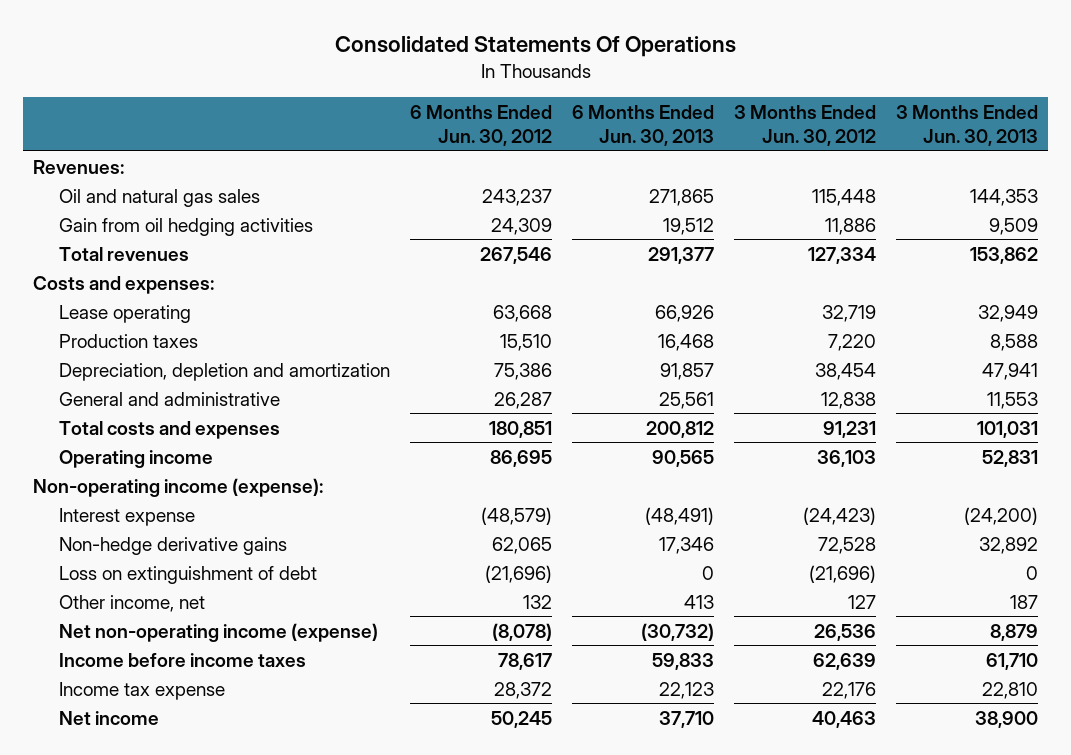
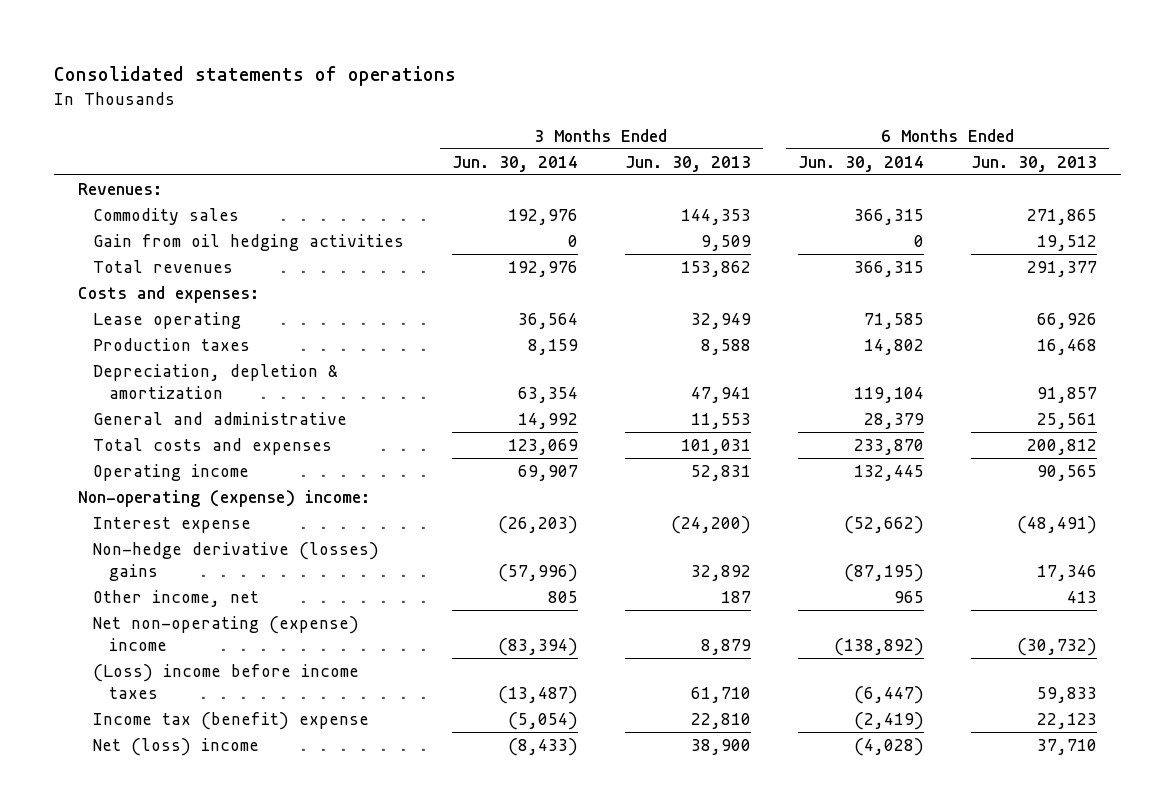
- Consolidated Statements Of Operations
+ Consolidated statements of operations
- | 6 Months Ended Jun. 30, 2012 | 6 Months Ended Jun. 30, 2013 | 3 Months Ended Jun. 30, 2012 | 3 Months Ended Jun. 30, 2013
+ | 3 Months Ended Jun. 30, 2014 | 3 Months Ended Jun. 30, 2013 | 6 Months Ended Jun. 30, 2014 | 6 Months Ended Jun. 30, 2013
- Oil and natural gas sales | 243,237 | 271,865 | 115,448 | 144,353
+ Commodity sales | 192,976 | 144,353 | 366,315 | 271,865
- Depreciation, depletion and amortization | 75,386 | 91,857 | 38,454 | 47,941
+ Depreciation, depletion & amortization | 63,354 | 47,941 | 119,104 | 91,857
- Non-operating income (expense):
+ Non-operating (expense) income:
- Non-hedge derivative gains | 62,065 | 17,346 | 72,528 | 32,892
- Loss on extinguishment of debt | (21,696) | 0 | (21,696) | 0
+ Non-hedge derivative (losses) gains | (57,996) | 32,892 | (87,195) | 17,346
- Net non-operating income (expense) | (8,078) | (30,732) | 26,536 | 8,879
- Income before income taxes | 78,617 | 59,833 | 62,639 | 61,710
- Income tax expense | 28,372 | 22,123 | 22,176 | 22,810
- Net income | 50,245 | 37,710 | 40,463 | 38,900
+ Net non-operating (expense) income | (83,394) | 8,879 | (138,892) | (30,732)
+ (Loss) income before income taxes | (13,487) | 61,710 | (6,447) | 59,833
+ Income tax (benefit) expense | (5,054) | 22,810 | (2,419) | 22,123
+ Net (loss) income | (8,433) | 38,900 | (4,028) | 37,710

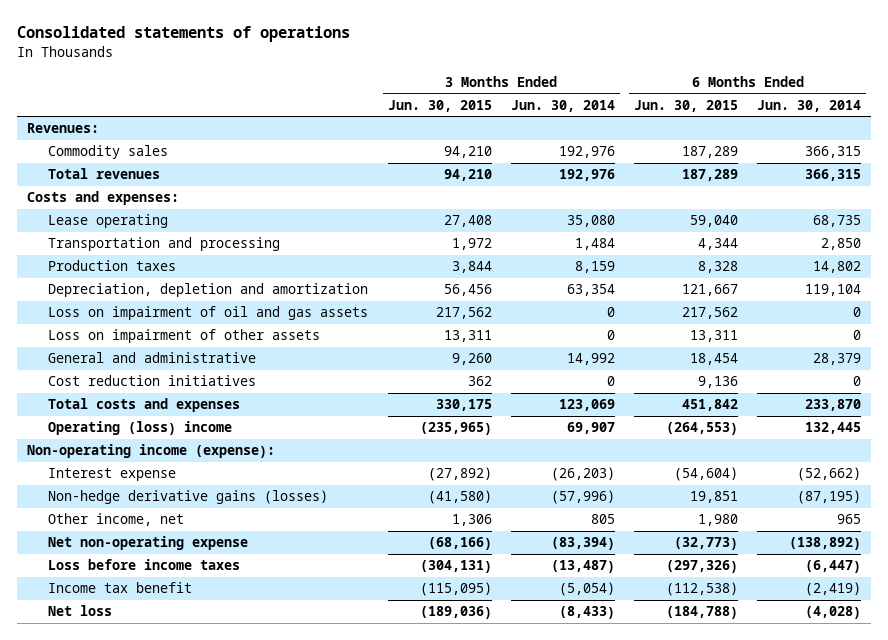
- | 3 Months Ended Jun. 30, 2014 | 3 Months Ended Jun. 30, 2013 | 6 Months Ended Jun. 30, 2014 | 6 Months Ended Jun. 30, 2013
+ | 3 Months Ended Jun. 30, 2015 | 3 Months Ended Jun. 30, 2014 | 6 Months Ended Jun. 30, 2015 | 6 Months Ended Jun. 30, 2014
- Gain from oil hedging activities | 0 | 9,509 | 0 | 19,512
- Lease operating | 36,564 | 32,949 | 71,585 | 66,926
+ Lease operating | 27,408 | 35,080 | 59,040 | 68,735
+ Transportation and processing | 1,972 | 1,484 | 4,344 | 2,850
- Depreciation, depletion & amortization | 63,354 | 47,941 | 119,104 | 91,857
+ Depreciation, depletion and amortization | 56,456 | 63,354 | 121,667 | 119,104
+ Loss on impairment of oil and gas assets | 217,562 | 0 | 217,562 | 0
+ Loss on impairment of other assets | 13,311 | 0 | 13,311 | 0
+ Cost reduction initiatives | 362 | 0 | 9,136 | 0
- Operating income | 69,907 | 52,831 | 132,445 | 90,565
- Non-operating (expense) income:
+ Operating (loss) income | (235,965) | 69,907 | (264,553) | 132,445
+ Non-operating income (expense):
- Non-hedge derivative (losses) gains | (57,996) | 32,892 | (87,195) | 17,346
+ Non-hedge derivative gains (losses) | (41,580) | (57,996) | 19,851 | (87,195)
- Net non-operating (expense) income | (83,394) | 8,879 | (138,892) | (30,732)
- (Loss) income before income taxes | (13,487) | 61,710 | (6,447) | 59,833
- Income tax (benefit) expense | (5,054) | 22,810 | (2,419) | 22,123
- Net (loss) income | (8,433) | 38,900 | (4,028) | 37,710
+ Net non-operating expense | (68,166) | (83,394) | (32,773) | (138,892)
+ Loss before income taxes | (304,131) | (13,487) | (297,326) | (6,447)
+ Income tax benefit | (115,095) | (5,054) | (112,538) | (2,419)
+ Net loss | (189,036) | (8,433) | (184,788) | (4,028)

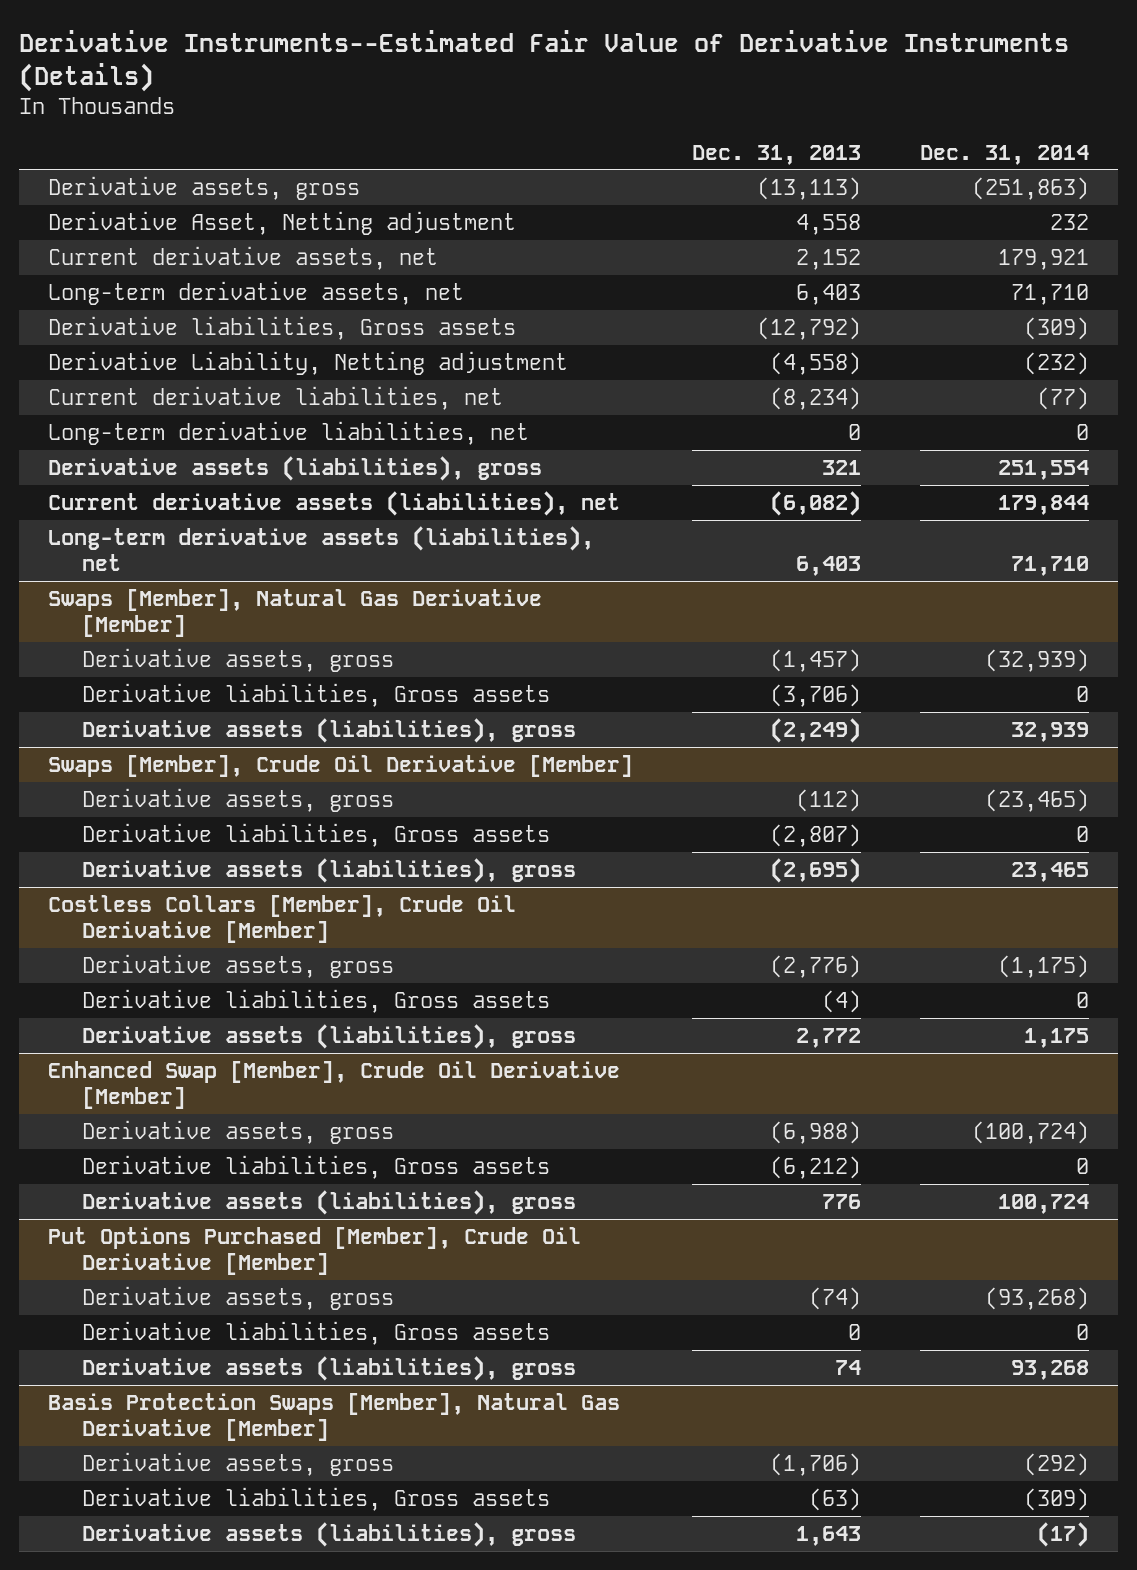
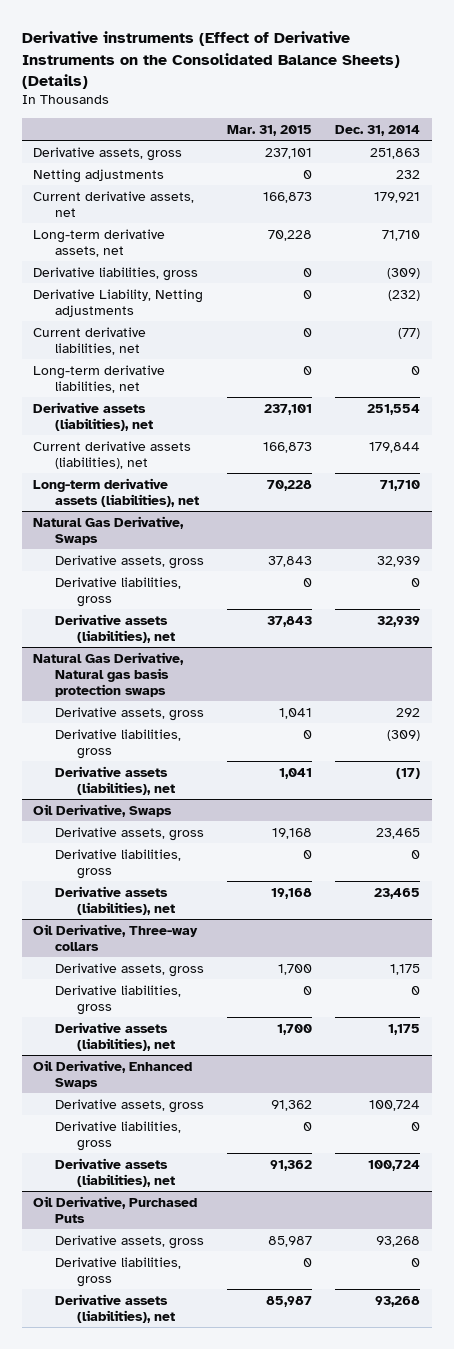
- Derivative Instruments--Estimated Fair Value of Derivative Instruments (Details)
+ Derivative instruments (Effect of Derivative Instruments on the Consolidated Balance Sheets) (Details)
- | Dec. 31, 2013 | Dec. 31, 2014
+ | Mar. 31, 2015 | Dec. 31, 2014
- Derivative assets, gross | (13,113) | (251,863)
- Derivative Asset, Netting adjustment | 4,558 | 232
+ Derivative assets, gross | 237,101 | 251,863
+ Netting adjustments | 0 | 232
- Derivative liabilities, Gross assets | (12,792) | (309)
- Derivative Liability, Netting adjustment | (4,558) | (232)
+ Derivative liabilities, gross | 0 | (309)
+ Derivative Liability, Netting adjustments | 0 | (232)
- Derivative assets (liabilities), gross | 321 | 251,554
+ Derivative assets (liabilities), net | 237,101 | 251,554
- Swaps [Member], Natural Gas Derivative [Member]
- Derivative assets, gross | (1,457) | (32,939)
- Derivative liabilities, Gross assets | (3,706) | 0
- Derivative assets (liabilities), gross | (2,249) | 32,939
- Swaps [Member], Crude Oil Derivative [Member]
- Derivative assets, gross | (112) | (23,465)
- Derivative liabilities, Gross assets | (2,807) | 0
- Derivative assets (liabilities), gross | (2,695) | 23,465
- Costless Collars [Member], Crude Oil Derivative [Member]
- Derivative assets, gross | (2,776) | (1,175)
- Derivative liabilities, Gross assets | (4) | 0
- Derivative assets (liabilities), gross | 2,772 | 1,175
- Enhanced Swap [Member], Crude Oil Derivative [Member]
- Derivative assets, gross | (6,988) | (100,724)
- Derivative liabilities, Gross assets | (6,212) | 0
- Derivative assets (liabilities), gross | 776 | 100,724
- Put Options Purchased [Member], Crude Oil Derivative [Member]
- Derivative assets, gross | (74) | (93,268)
- Derivative liabilities, Gross assets | 0 | 0
- Derivative assets (liabilities), gross | 74 | 93,268
- Basis Protection Swaps [Member], Natural Gas Derivative [Member]
- Derivative assets, gross | (1,706) | (292)
- Derivative liabilities, Gross assets | (63) | (309)
- Derivative assets (liabilities), gross | 1,643 | (17)
+ Natural Gas Derivative, Swaps
+ Derivative assets, gross | 37,843 | 32,939
+ Derivative liabilities, gross | 0 | 0
+ Derivative assets (liabilities), net | 37,843 | 32,939
+ Natural Gas Derivative, Natural gas basis protection swaps
+ Derivative assets, gross | 1,041 | 292
+ Derivative liabilities, gross | 0 | (309)
+ Derivative assets (liabilities), net | 1,041 | (17)
+ Oil Derivative, Swaps
+ Derivative assets, gross | 19,168 | 23,465
+ Derivative liabilities, gross | 0 | 0
+ Derivative assets (liabilities), net | 19,168 | 23,465
+ Oil Derivative, Three-way collars
+ Derivative assets, gross | 1,700 | 1,175
+ Derivative liabilities, gross | 0 | 0
+ Derivative assets (liabilities), net | 1,700 | 1,175
+ Oil Derivative, Enhanced Swaps
+ Derivative assets, gross | 91,362 | 100,724
+ Derivative liabilities, gross | 0 | 0
+ Derivative assets (liabilities), net | 91,362 | 100,724
+ Oil Derivative, Purchased Puts
+ Derivative assets, gross | 85,987 | 93,268
+ Derivative liabilities, gross | 0 | 0
+ Derivative assets (liabilities), net | 85,987 | 93,268

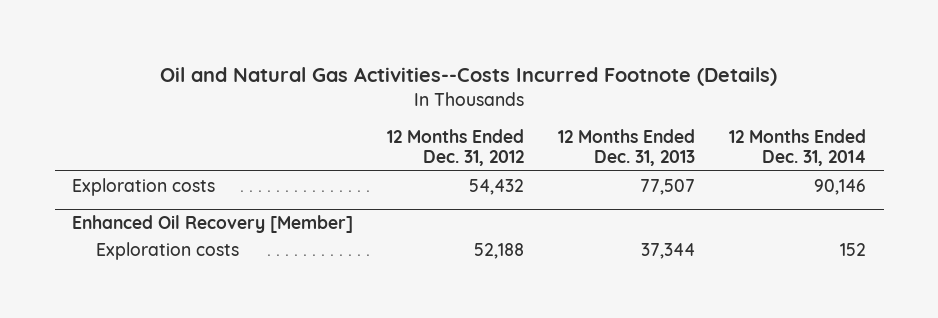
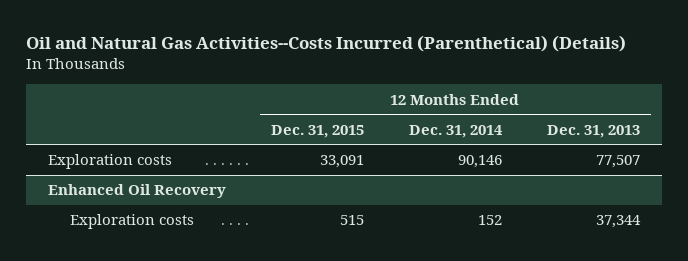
- Oil and Natural Gas Activities--Costs Incurred Footnote (Details)
+ Oil and Natural Gas Activities--Costs Incurred (Parenthetical) (Details)
- | 12 Months Ended Dec. 31, 2012 | 12 Months Ended Dec. 31, 2013 | 12 Months Ended Dec. 31, 2014
+ | 12 Months Ended Dec. 31, 2015 | 12 Months Ended Dec. 31, 2014 | 12 Months Ended Dec. 31, 2013
- Enhanced Oil Recovery [Member]
+ Enhanced Oil Recovery

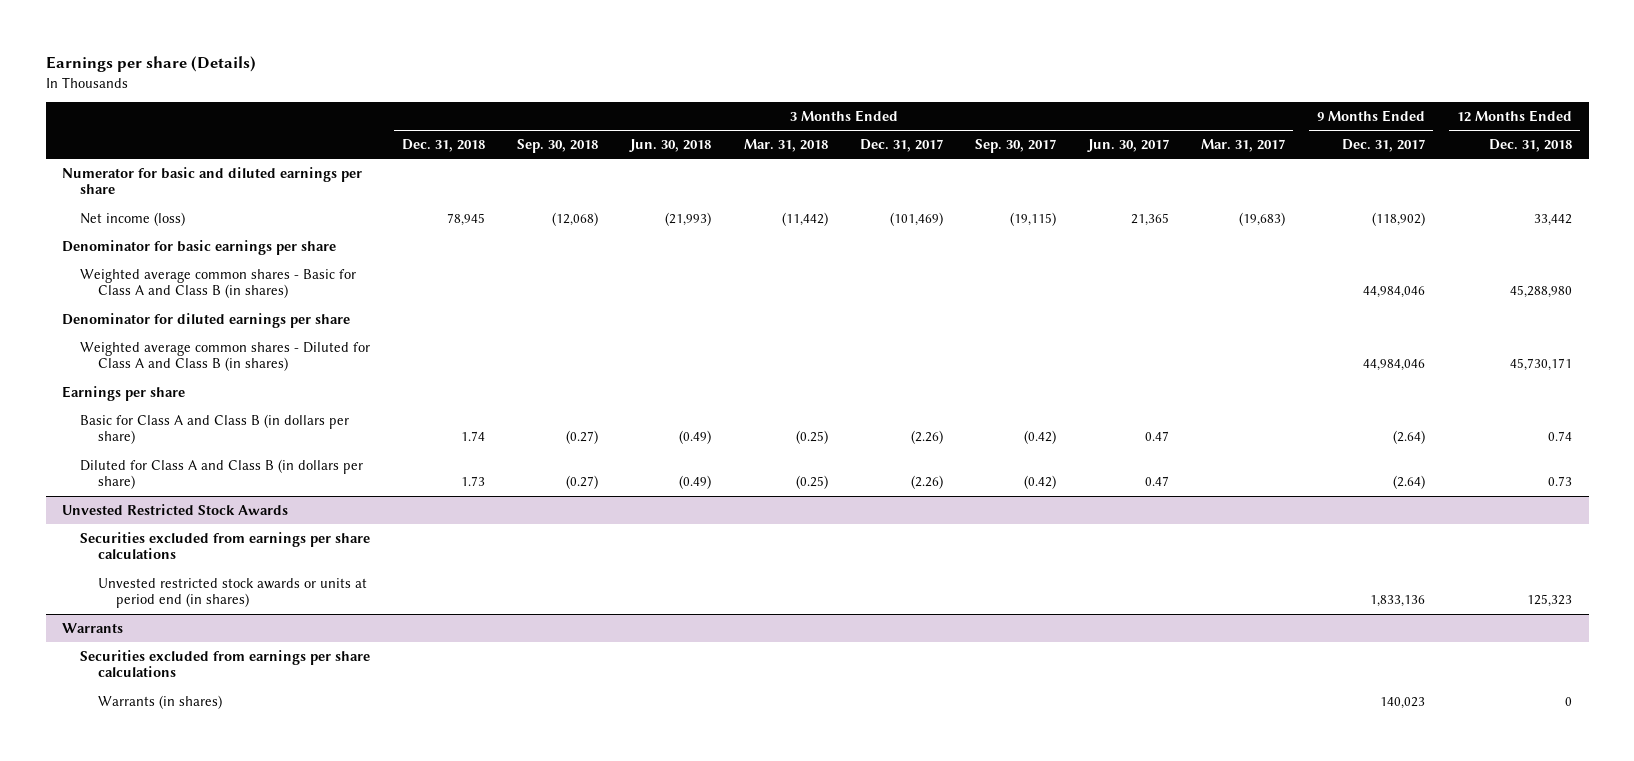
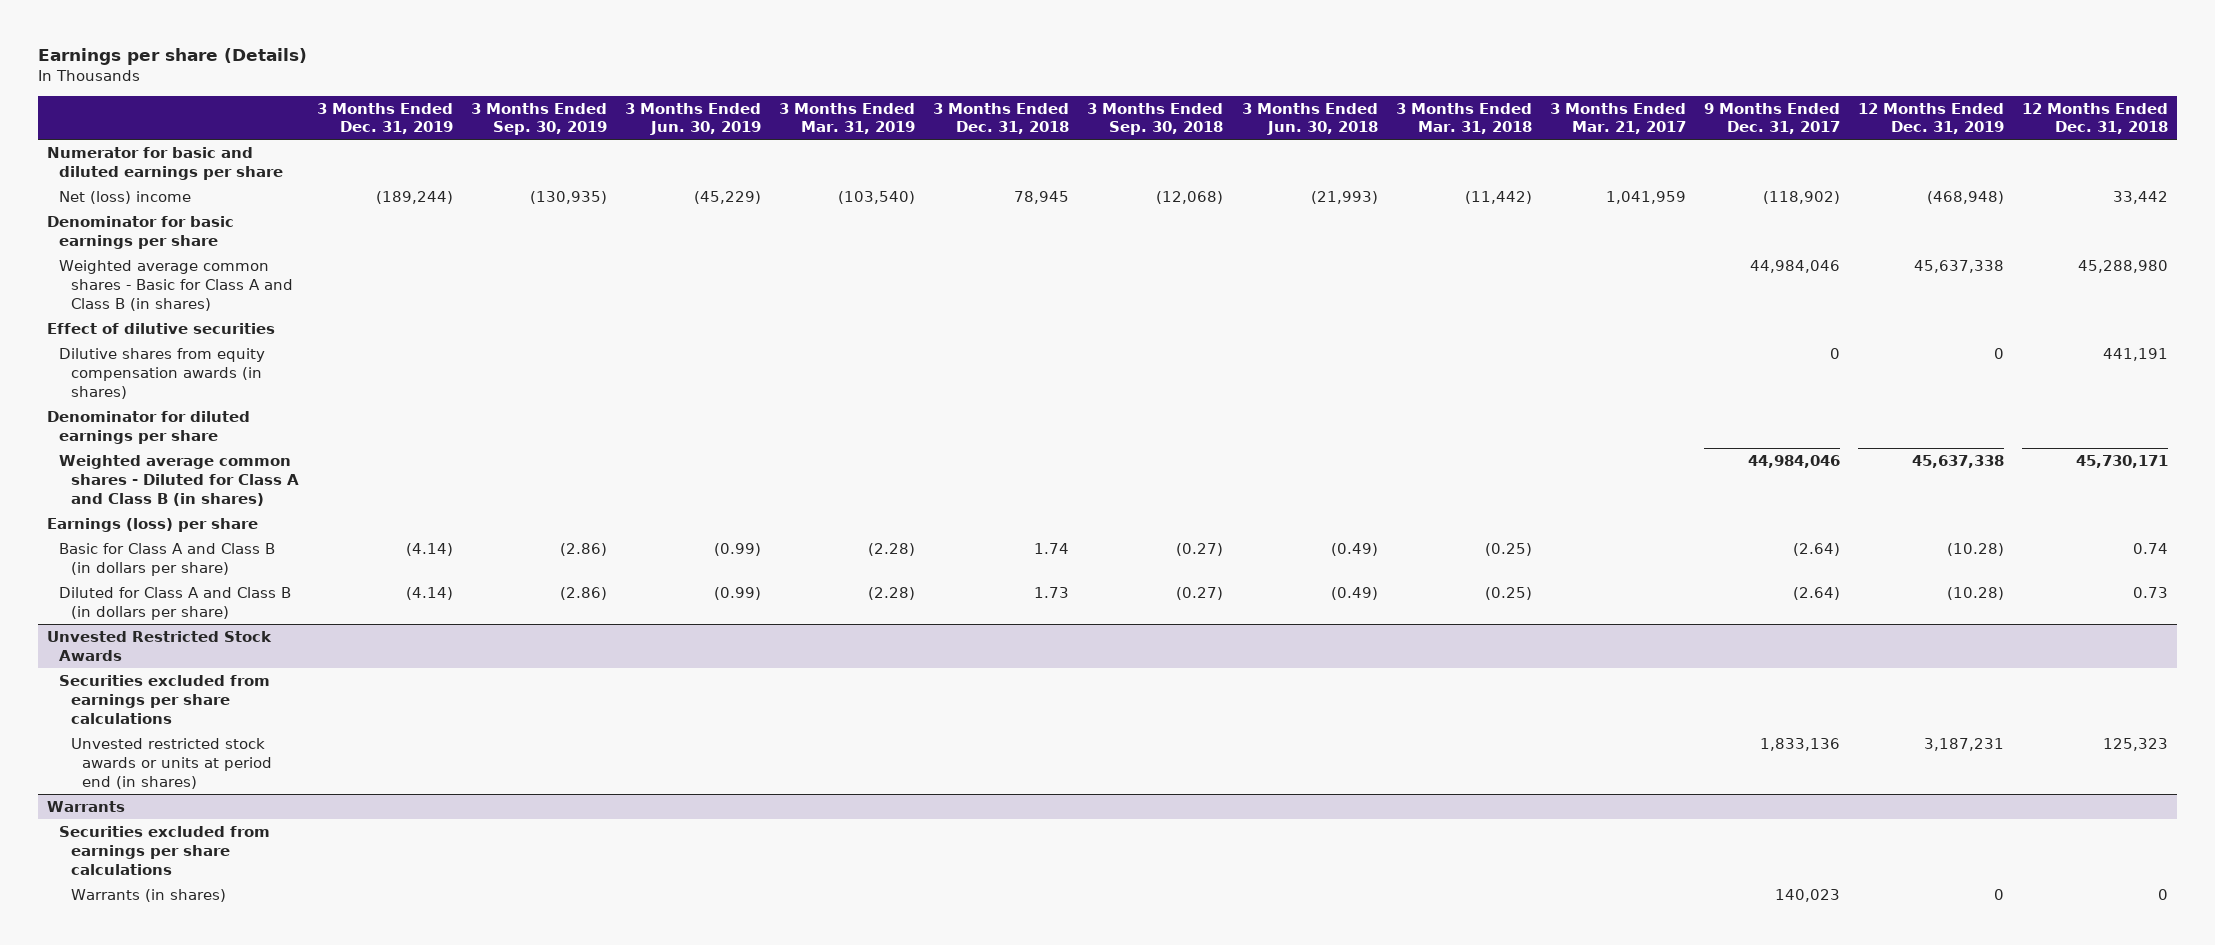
- | 3 Months Ended Dec. 31, 2018 | 3 Months Ended Sep. 30, 2018 | 3 Months Ended Jun. 30, 2018 | 3 Months Ended Mar. 31, 2018 | 3 Months Ended Dec. 31, 2017 | 3 Months Ended Sep. 30, 2017 | 3 Months Ended Jun. 30, 2017 | 3 Months Ended Mar. 31, 2017 | 9 Months Ended Dec. 31, 2017 | 12 Months Ended Dec. 31, 2018
+ | 3 Months Ended Dec. 31, 2019 | 3 Months Ended Sep. 30, 2019 | 3 Months Ended Jun. 30, 2019 | 3 Months Ended Mar. 31, 2019 | 3 Months Ended Dec. 31, 2018 | 3 Months Ended Sep. 30, 2018 | 3 Months Ended Jun. 30, 2018 | 3 Months Ended Mar. 31, 2018 | 3 Months Ended Mar. 21, 2017 | 9 Months Ended Dec. 31, 2017 | 12 Months Ended Dec. 31, 2019 | 12 Months Ended Dec. 31, 2018
- Net income (loss) | 78,945 | (12,068) | (21,993) | (11,442) | (101,469) | (19,115) | 21,365 | (19,683) | (118,902) | 33,442
+ Net (loss) income | (189,244) | (130,935) | (45,229) | (103,540) | 78,945 | (12,068) | (21,993) | (11,442) | 1,041,959 | (118,902) | (468,948) | 33,442
+ Effect of dilutive securities
+ Dilutive shares from equity compensation awards (in shares) | | | | | | | | | | 0 | 0 | 441,191
- Earnings per share
+ Earnings (loss) per share

